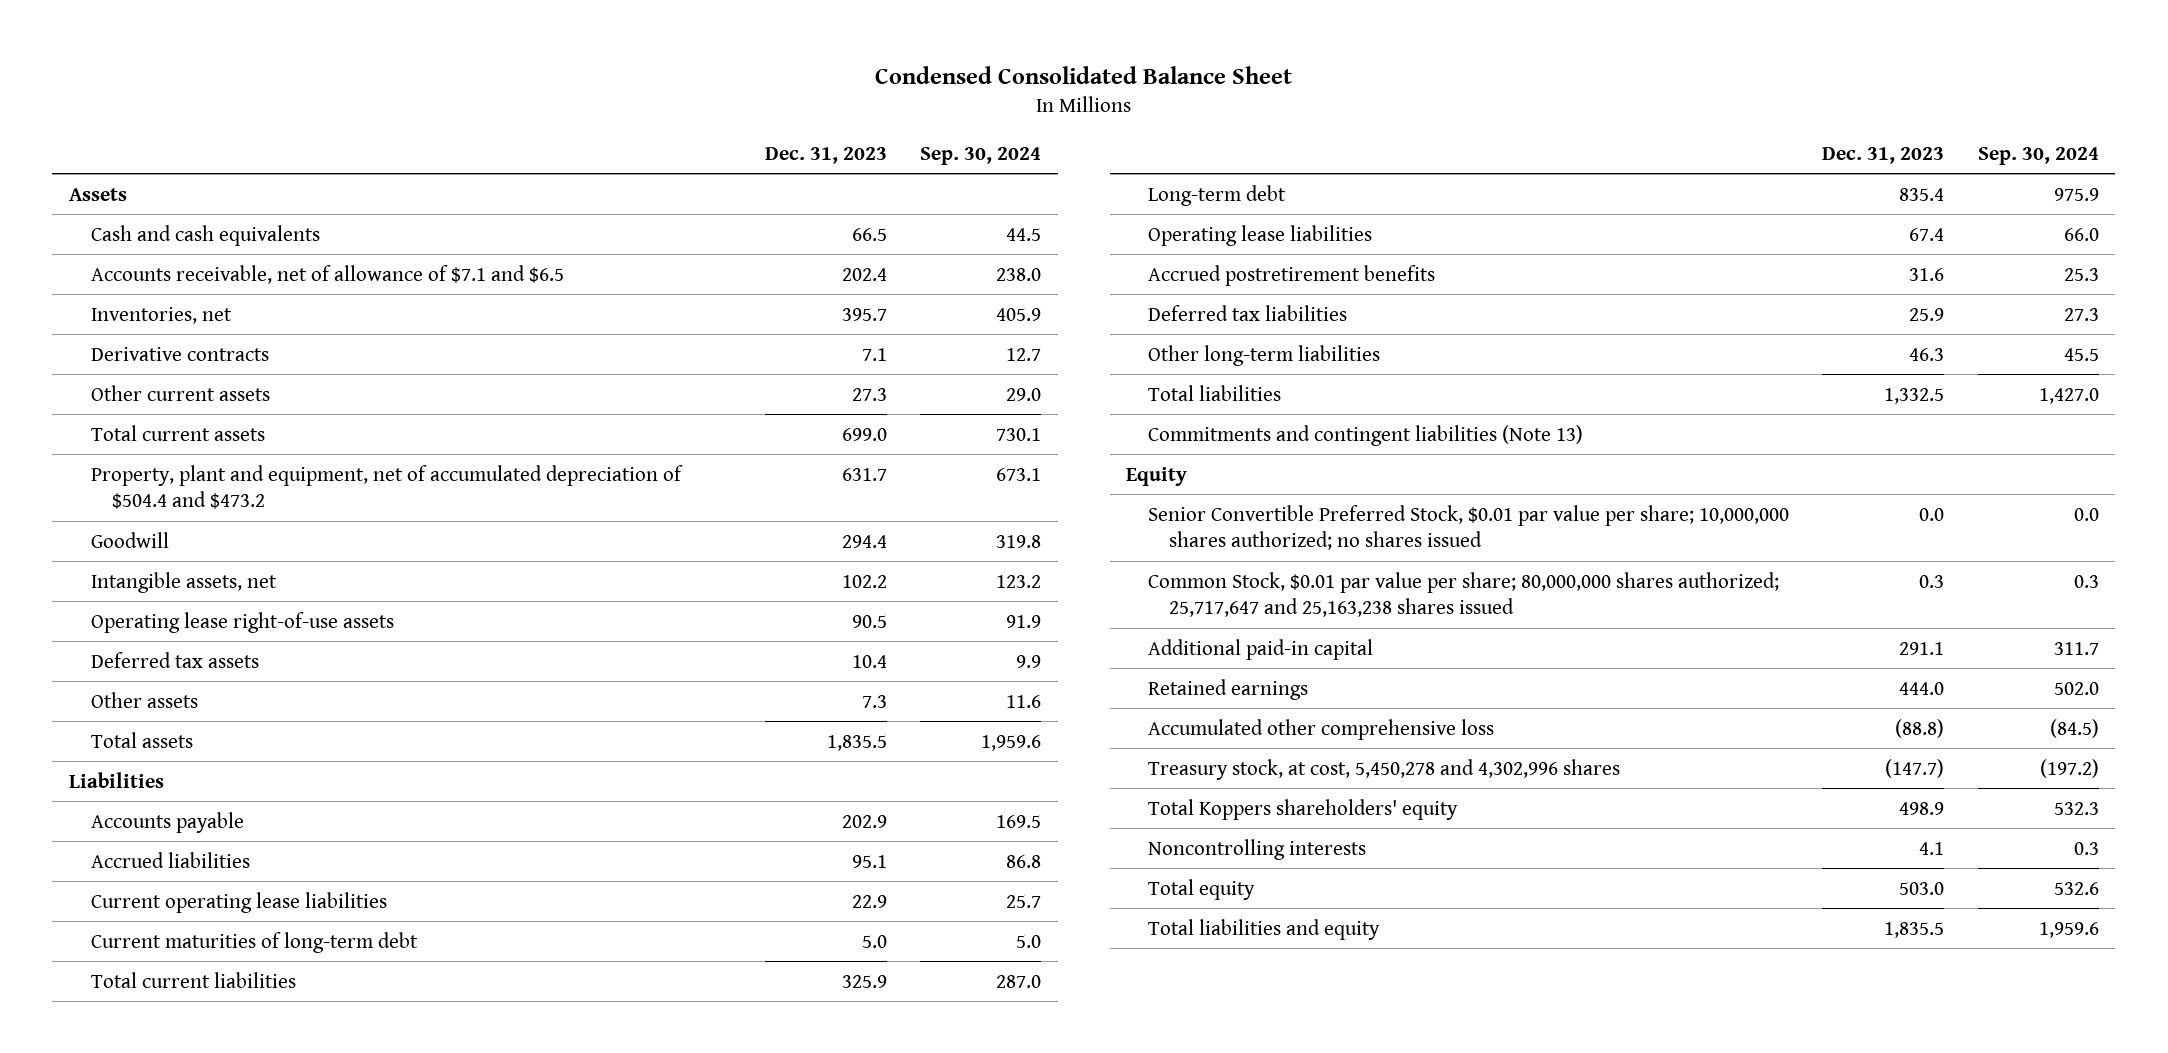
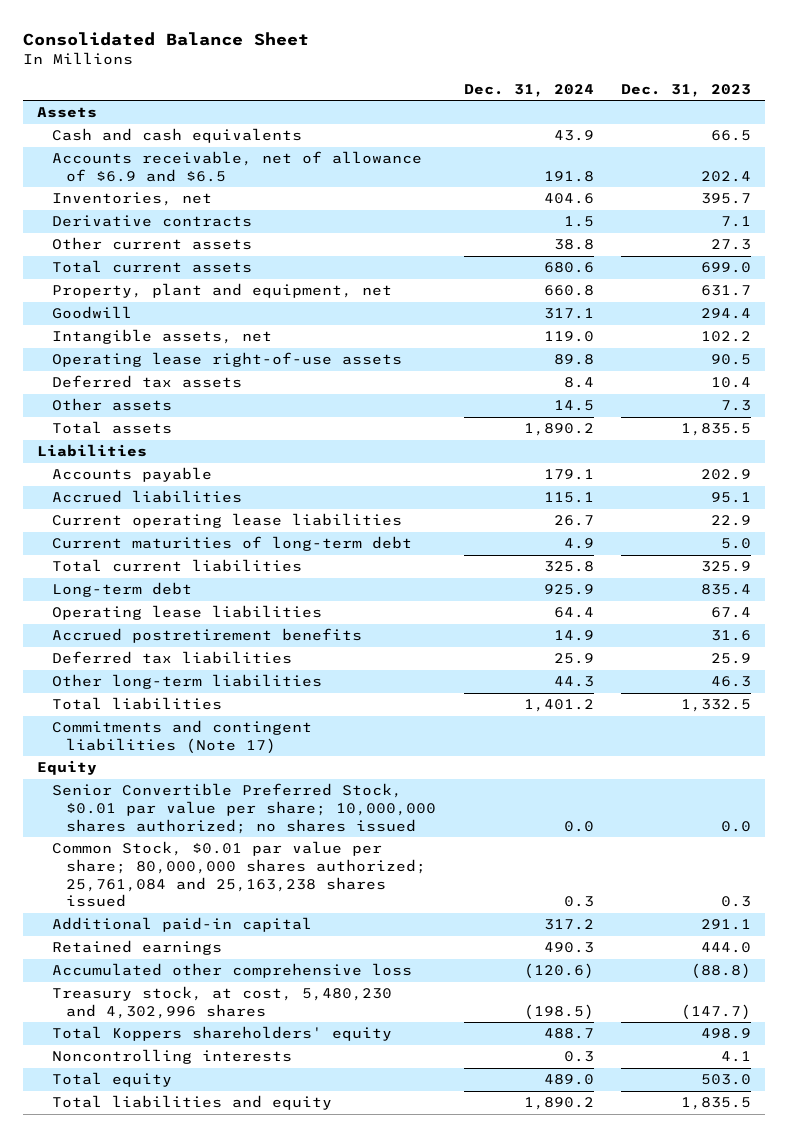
- Condensed Consolidated Balance Sheet
+ Consolidated Balance Sheet
- | Dec. 31, 2023 | Sep. 30, 2024
+ | Dec. 31, 2024 | Dec. 31, 2023
- Accounts receivable, net of allowance of $7.1 and $6.5 | 202.4 | 238.0
+ Accounts receivable, net of allowance of $6.9 and $6.5 | 191.8 | 202.4
- Property, plant and equipment, net of accumulated depreciation of $504.4 and $473.2 | 631.7 | 673.1
+ Property, plant and equipment, net | 660.8 | 631.7
- Commitments and contingent liabilities (Note 13)
+ Commitments and contingent liabilities (Note 17)
- Common Stock, $0.01 par value per share; 80,000,000 shares authorized; 25,717,647 and 25,163,238 shares issued | 0.3 | 0.3
+ Common Stock, $0.01 par value per share; 80,000,000 shares authorized; 25,761,084 and 25,163,238 shares issued | 0.3 | 0.3
- Treasury stock, at cost, 5,450,278 and 4,302,996 shares | (147.7) | (197.2)
+ Treasury stock, at cost, 5,480,230 and 4,302,996 shares | (198.5) | (147.7)

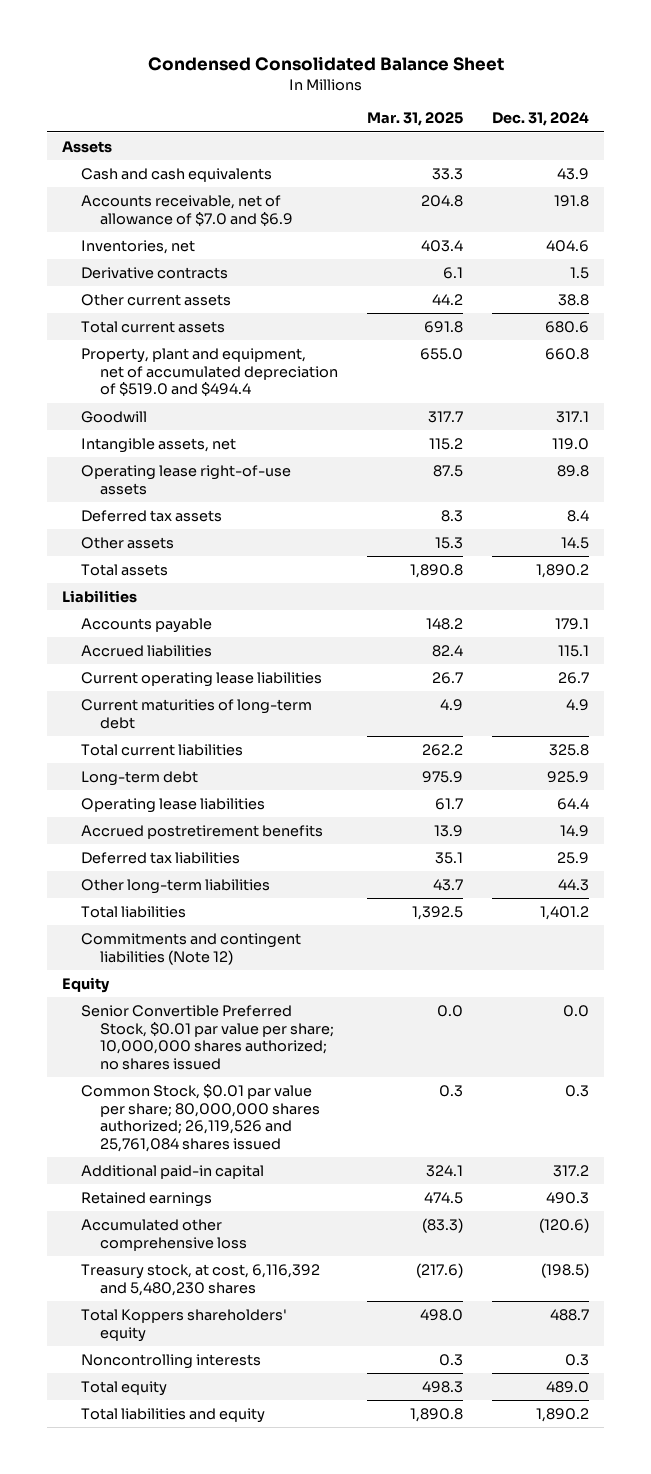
- Consolidated Balance Sheet
+ Condensed Consolidated Balance Sheet
- | Dec. 31, 2024 | Dec. 31, 2023
+ | Mar. 31, 2025 | Dec. 31, 2024
- Accounts receivable, net of allowance of $6.9 and $6.5 | 191.8 | 202.4
+ Accounts receivable, net of allowance of $7.0 and $6.9 | 204.8 | 191.8
- Property, plant and equipment, net | 660.8 | 631.7
+ Property, plant and equipment, net of accumulated depreciation of $519.0 and $494.4 | 655.0 | 660.8
- Commitments and contingent liabilities (Note 17)
+ Commitments and contingent liabilities (Note 12)
- Common Stock, $0.01 par value per share; 80,000,000 shares authorized; 25,761,084 and 25,163,238 shares issued | 0.3 | 0.3
+ Common Stock, $0.01 par value per share; 80,000,000 shares authorized; 26,119,526 and 25,761,084 shares issued | 0.3 | 0.3
- Treasury stock, at cost, 5,480,230 and 4,302,996 shares | (198.5) | (147.7)
+ Treasury stock, at cost, 6,116,392 and 5,480,230 shares | (217.6) | (198.5)

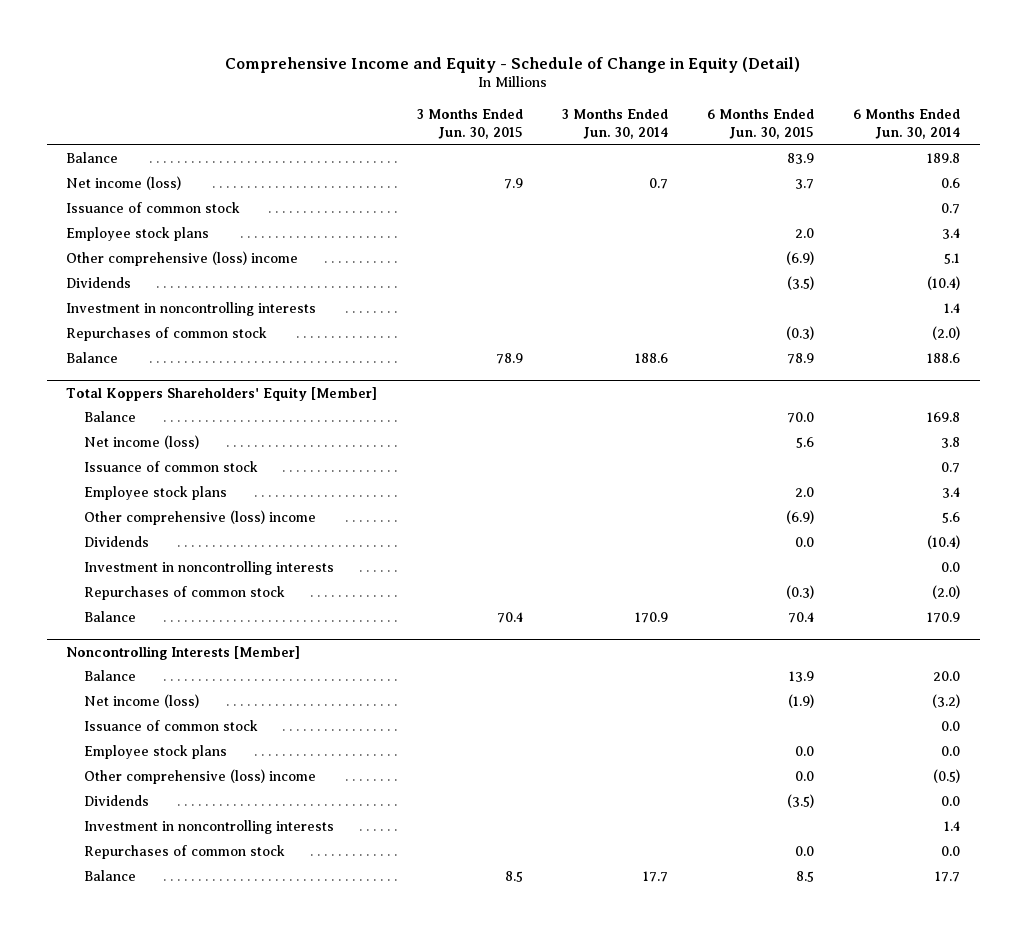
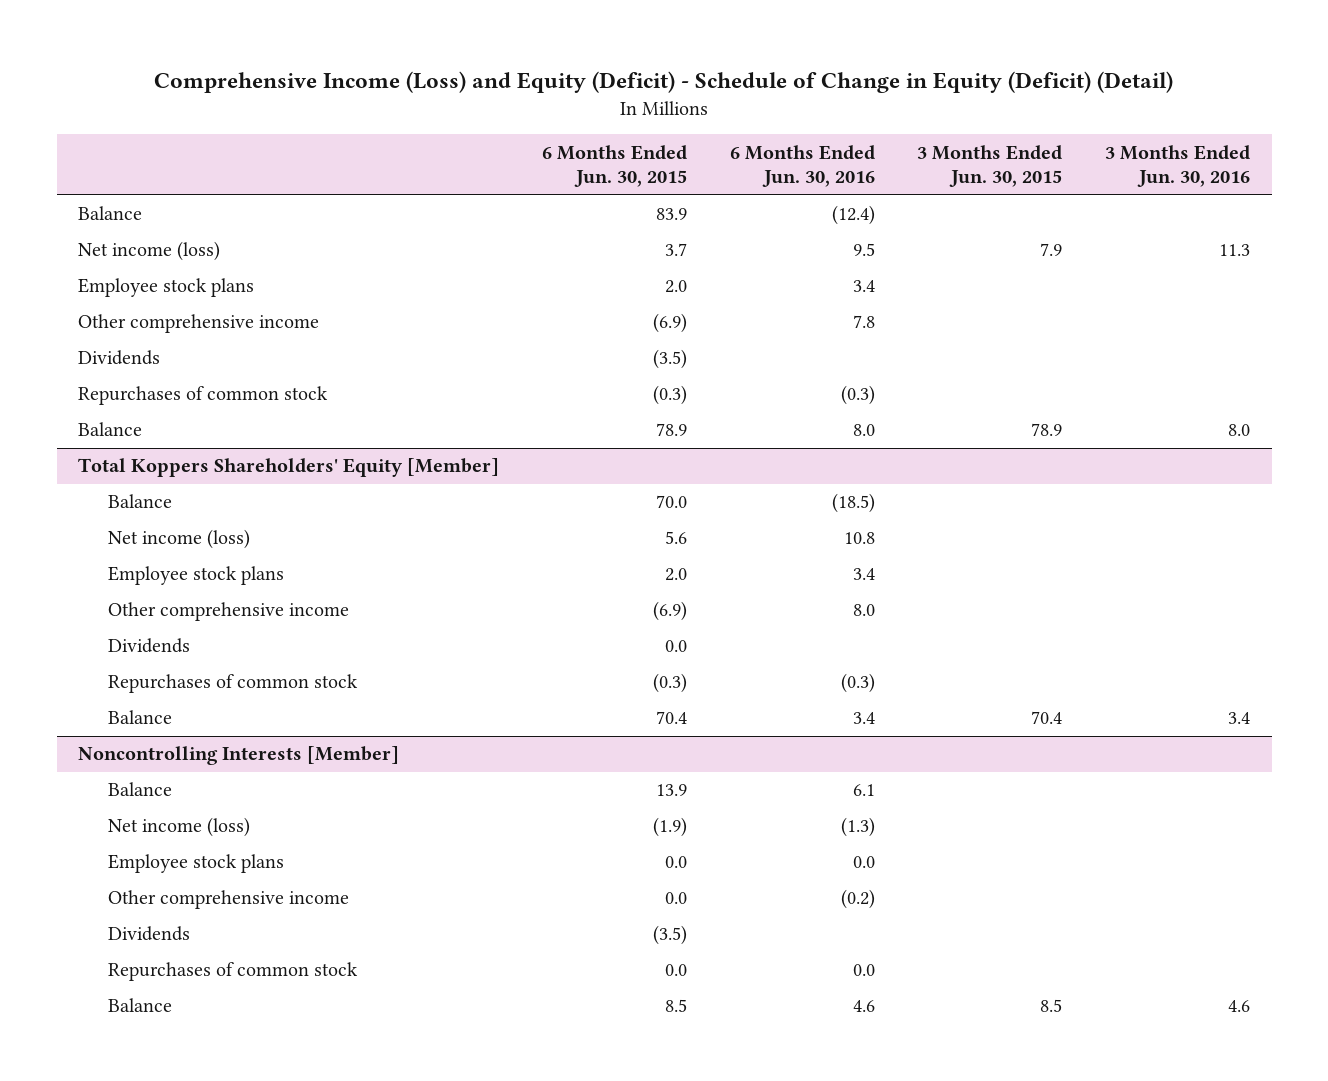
- Comprehensive Income and Equity - Schedule of Change in Equity (Detail)
+ Comprehensive Income (Loss) and Equity (Deficit) - Schedule of Change in Equity (Deficit) (Detail)
- | 3 Months Ended Jun. 30, 2015 | 3 Months Ended Jun. 30, 2014 | 6 Months Ended Jun. 30, 2015 | 6 Months Ended Jun. 30, 2014
+ | 6 Months Ended Jun. 30, 2015 | 6 Months Ended Jun. 30, 2016 | 3 Months Ended Jun. 30, 2015 | 3 Months Ended Jun. 30, 2016
- Issuance of common stock | | | | 0.7
- Other comprehensive (loss) income | | | (6.9) | 5.1
+ Other comprehensive income | (6.9) | 7.8 | |
- Investment in noncontrolling interests | | | | 1.4
@ Total Koppers Shareholders' Equity [Member]
- Issuance of common stock | | | | 0.7
- Other comprehensive (loss) income | | | (6.9) | 5.6
+ Other comprehensive income | (6.9) | 8.0 | |
- Investment in noncontrolling interests | | | | 0.0
@ Noncontrolling Interests [Member]
- Issuance of common stock | | | | 0.0
- Other comprehensive (loss) income | | | 0.0 | (0.5)
+ Other comprehensive income | 0.0 | (0.2) | |
- Investment in noncontrolling interests | | | | 1.4

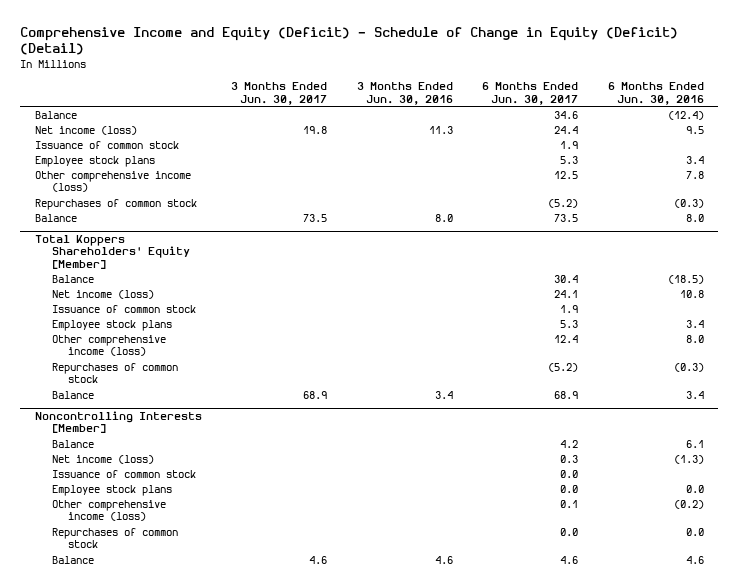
- Comprehensive Income (Loss) and Equity (Deficit) - Schedule of Change in Equity (Deficit) (Detail)
+ Comprehensive Income and Equity (Deficit) - Schedule of Change in Equity (Deficit) (Detail)
- | 6 Months Ended Jun. 30, 2015 | 6 Months Ended Jun. 30, 2016 | 3 Months Ended Jun. 30, 2015 | 3 Months Ended Jun. 30, 2016
+ | 3 Months Ended Jun. 30, 2017 | 3 Months Ended Jun. 30, 2016 | 6 Months Ended Jun. 30, 2017 | 6 Months Ended Jun. 30, 2016
+ Issuance of common stock | | | 1.9 |
- Other comprehensive income | (6.9) | 7.8 | |
- Dividends | (3.5) | | |
+ Other comprehensive income (loss) | | | 12.5 | 7.8
@ Total Koppers Shareholders' Equity [Member]
+ Issuance of common stock | | | 1.9 |
- Other comprehensive income | (6.9) | 8.0 | |
- Dividends | 0.0 | | |
+ Other comprehensive income (loss) | | | 12.4 | 8.0
@ Noncontrolling Interests [Member]
+ Issuance of common stock | | | 0.0 |
- Other comprehensive income | 0.0 | (0.2) | |
- Dividends | (3.5) | | |
+ Other comprehensive income (loss) | | | 0.1 | (0.2)

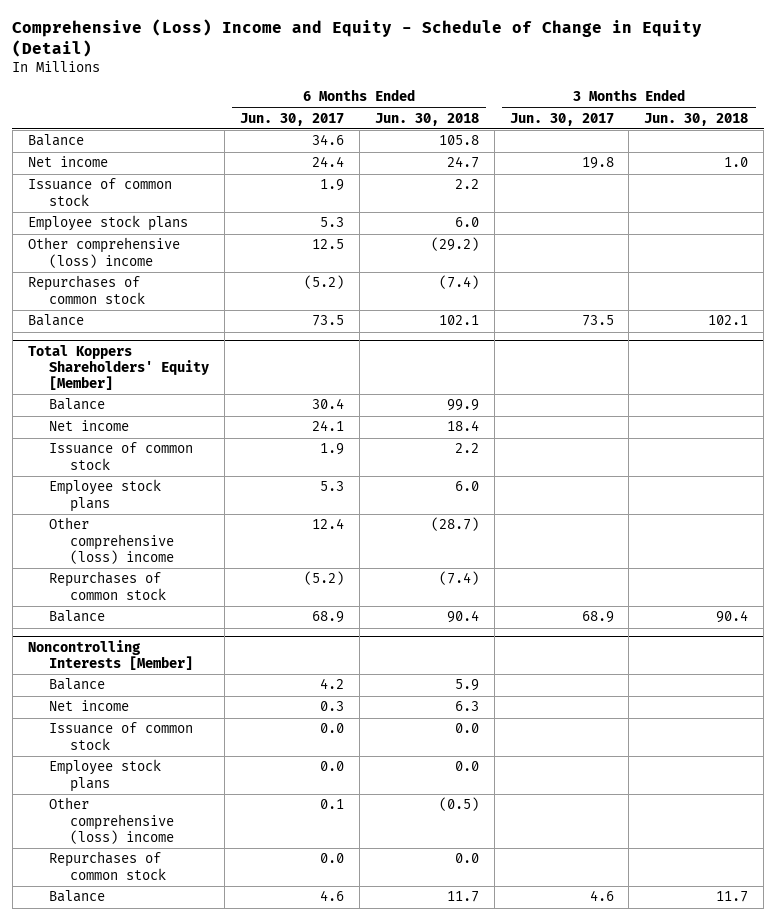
- Comprehensive Income and Equity (Deficit) - Schedule of Change in Equity (Deficit) (Detail)
+ Comprehensive (Loss) Income and Equity - Schedule of Change in Equity (Detail)
- | 3 Months Ended Jun. 30, 2017 | 3 Months Ended Jun. 30, 2016 | 6 Months Ended Jun. 30, 2017 | 6 Months Ended Jun. 30, 2016
+ | 6 Months Ended Jun. 30, 2017 | 6 Months Ended Jun. 30, 2018 | 3 Months Ended Jun. 30, 2017 | 3 Months Ended Jun. 30, 2018
- Net income (loss) | 19.8 | 11.3 | 24.4 | 9.5
+ Net income | 24.4 | 24.7 | 19.8 | 1.0
- Other comprehensive income (loss) | | | 12.5 | 7.8
+ Other comprehensive (loss) income | 12.5 | (29.2) | |
@ Total Koppers Shareholders' Equity [Member]
- Net income (loss) | | | 24.1 | 10.8
+ Net income | 24.1 | 18.4 | |
- Other comprehensive income (loss) | | | 12.4 | 8.0
+ Other comprehensive (loss) income | 12.4 | (28.7) | |
@ Noncontrolling Interests [Member]
- Net income (loss) | | | 0.3 | (1.3)
+ Net income | 0.3 | 6.3 | |
- Other comprehensive income (loss) | | | 0.1 | (0.2)
+ Other comprehensive (loss) income | 0.1 | (0.5) | |

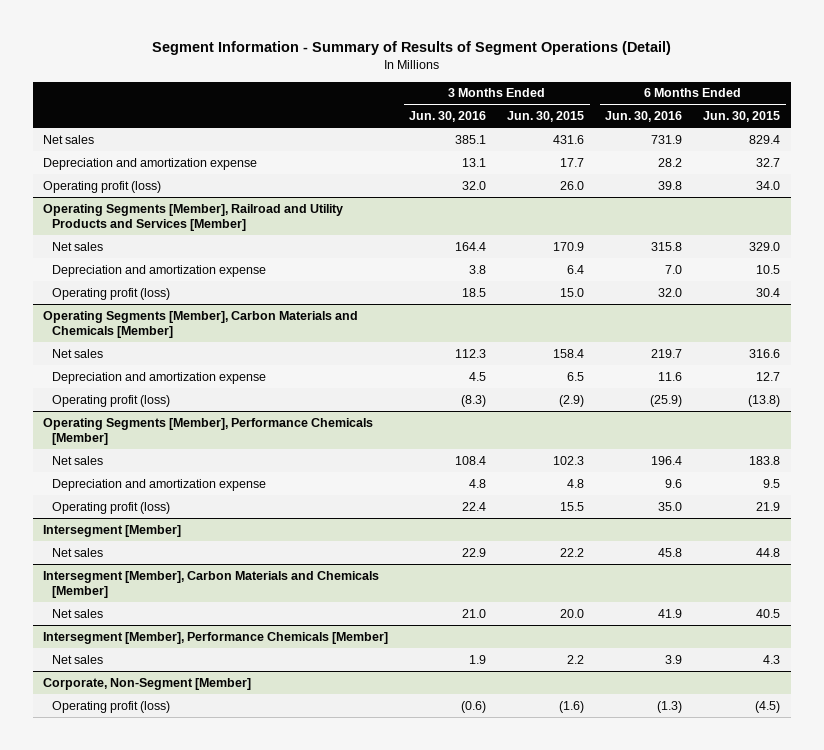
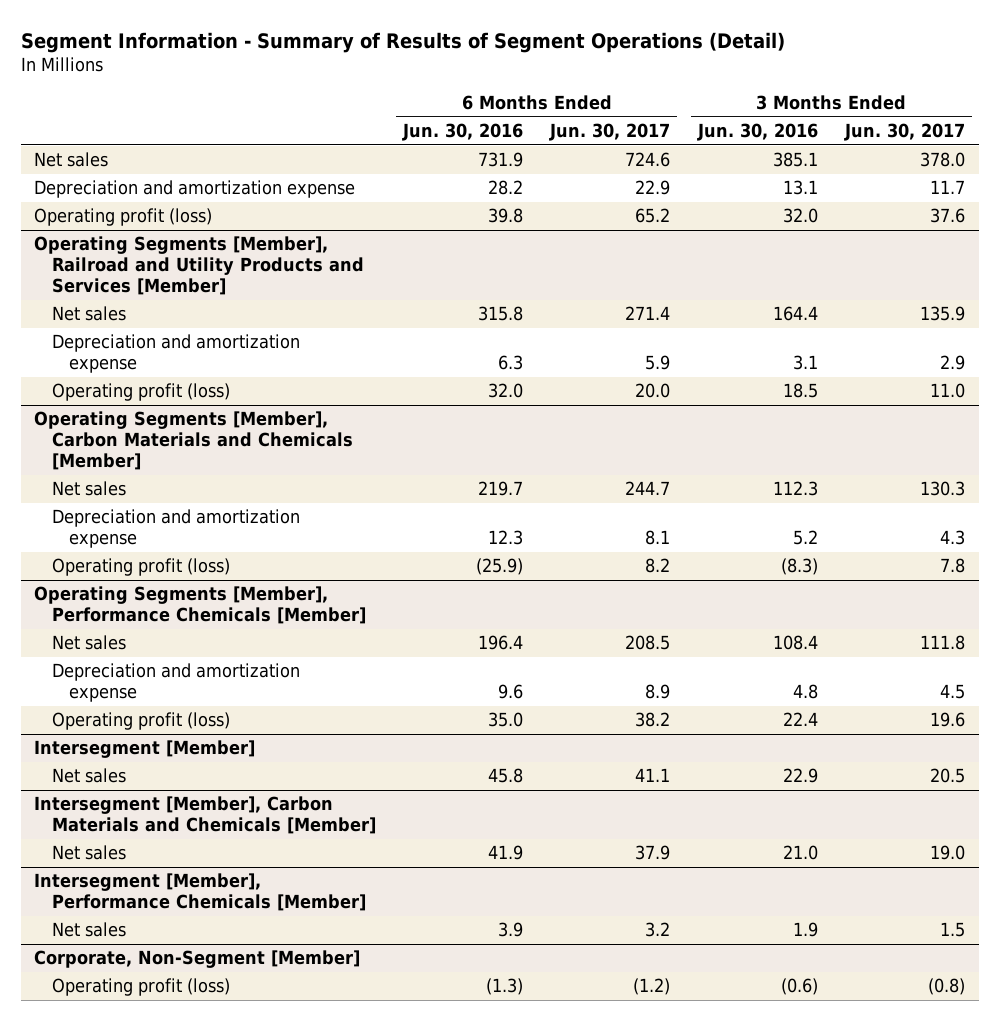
- | 3 Months Ended Jun. 30, 2016 | 3 Months Ended Jun. 30, 2015 | 6 Months Ended Jun. 30, 2016 | 6 Months Ended Jun. 30, 2015
+ | 6 Months Ended Jun. 30, 2016 | 6 Months Ended Jun. 30, 2017 | 3 Months Ended Jun. 30, 2016 | 3 Months Ended Jun. 30, 2017
@ Operating Segments [Member], Railroad and Utility Products and Services [Member]
- Depreciation and amortization expense | 3.8 | 6.4 | 7.0 | 10.5
+ Depreciation and amortization expense | 6.3 | 5.9 | 3.1 | 2.9
@ Operating Segments [Member], Carbon Materials and Chemicals [Member]
- Depreciation and amortization expense | 4.5 | 6.5 | 11.6 | 12.7
+ Depreciation and amortization expense | 12.3 | 8.1 | 5.2 | 4.3

